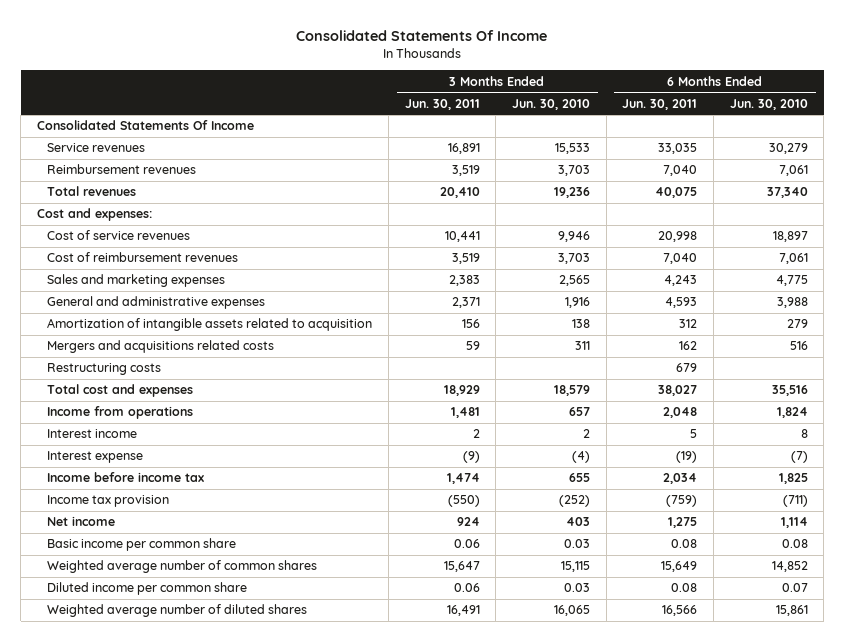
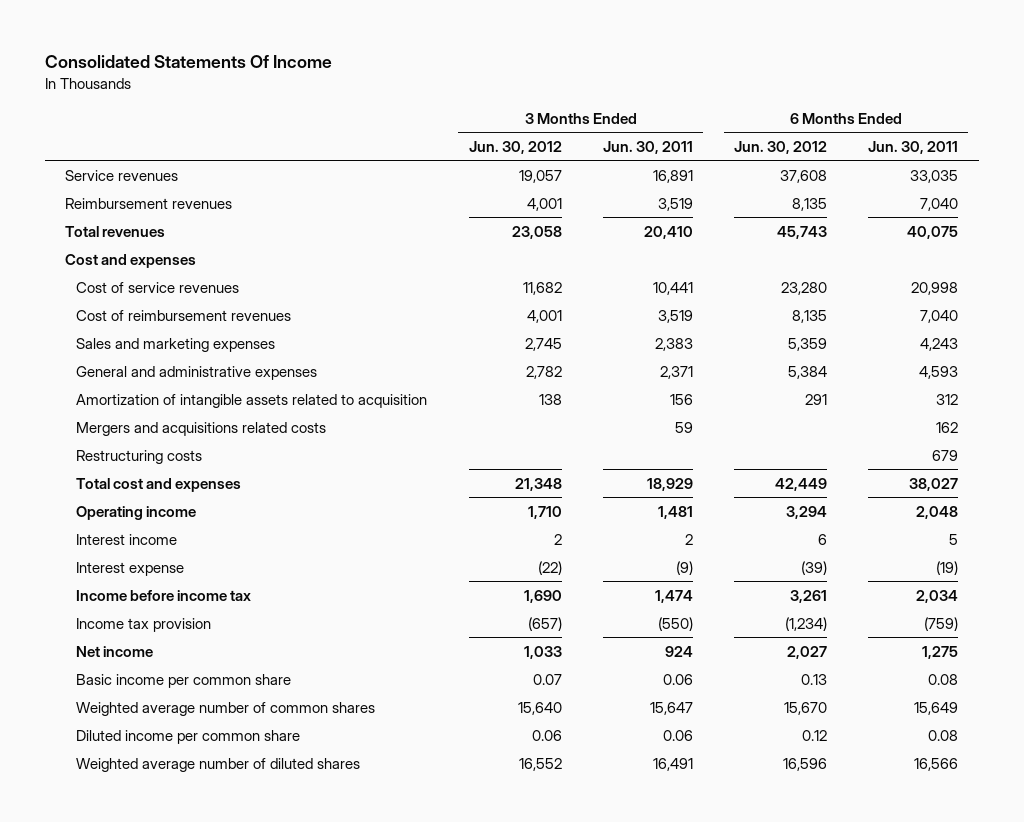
- | 3 Months Ended Jun. 30, 2011 | 3 Months Ended Jun. 30, 2010 | 6 Months Ended Jun. 30, 2011 | 6 Months Ended Jun. 30, 2010
+ | 3 Months Ended Jun. 30, 2012 | 3 Months Ended Jun. 30, 2011 | 6 Months Ended Jun. 30, 2012 | 6 Months Ended Jun. 30, 2011
- Consolidated Statements Of Income
- Cost and expenses:
+ Cost and expenses
- Income from operations | 1,481 | 657 | 2,048 | 1,824
+ Operating income | 1,710 | 1,481 | 3,294 | 2,048

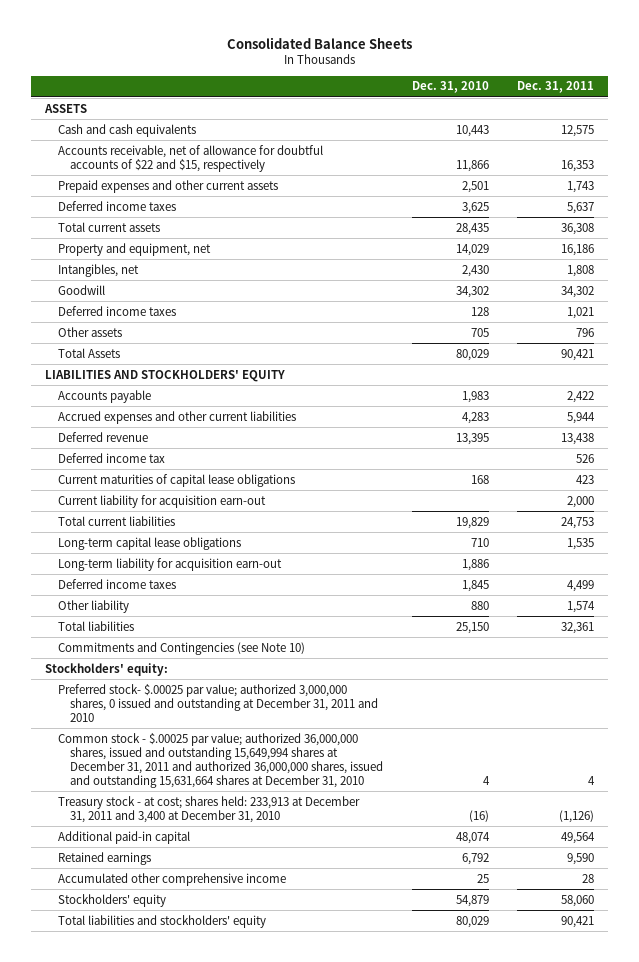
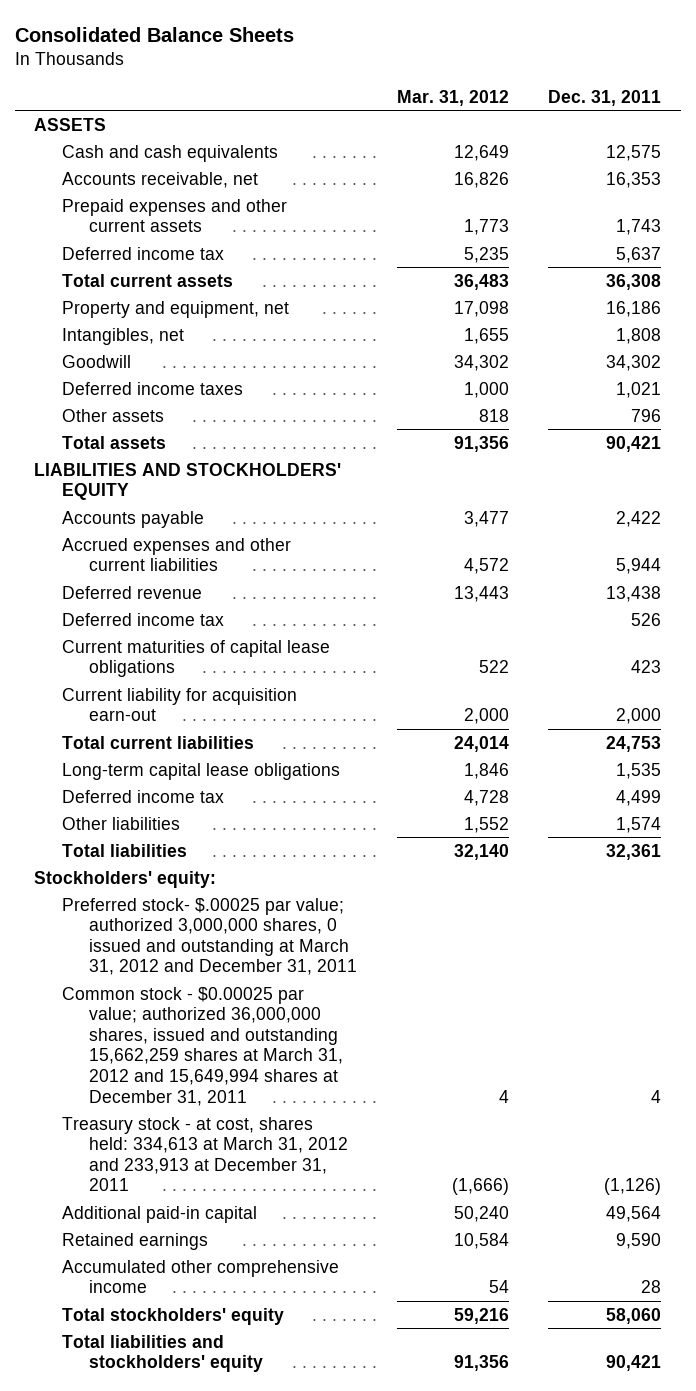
- | Dec. 31, 2010 | Dec. 31, 2011
+ | Mar. 31, 2012 | Dec. 31, 2011
- Accounts receivable, net of allowance for doubtful accounts of $22 and $15, respectively | 11,866 | 16,353
+ Accounts receivable, net | 16,826 | 16,353
- Deferred income taxes | 3,625 | 5,637
+ Deferred income tax | 5,235 | 5,637
- Total Assets | 80,029 | 90,421
+ Total assets | 91,356 | 90,421
- Long-term liability for acquisition earn-out | 1,886 |
- Deferred income taxes | 1,845 | 4,499
- Other liability | 880 | 1,574
+ Deferred income tax | 4,728 | 4,499
+ Other liabilities | 1,552 | 1,574
- Commitments and Contingencies (see Note 10)
- Preferred stock- $.00025 par value; authorized 3,000,000 shares, 0 issued and outstanding at December 31, 2011 and 2010
- Common stock - $.00025 par value; authorized 36,000,000 shares, issued and outstanding 15,649,994 shares at December 31, 2011 and authorized 36,000,000 shares, issued and outstanding 15,631,664 shares at December 31, 2010 | 4 | 4
- Treasury stock - at cost; shares held: 233,913 at December 31, 2011 and 3,400 at December 31, 2010 | (16) | (1,126)
+ Preferred stock- $.00025 par value; authorized 3,000,000 shares, 0 issued and outstanding at March 31, 2012 and December 31, 2011
+ Common stock - $0.00025 par value; authorized 36,000,000 shares, issued and outstanding 15,662,259 shares at March 31, 2012 and 15,649,994 shares at December 31, 2011 | 4 | 4
+ Treasury stock - at cost, shares held: 334,613 at March 31, 2012 and 233,913 at December 31, 2011 | (1,666) | (1,126)
- Stockholders' equity | 54,879 | 58,060
+ Total stockholders' equity | 59,216 | 58,060

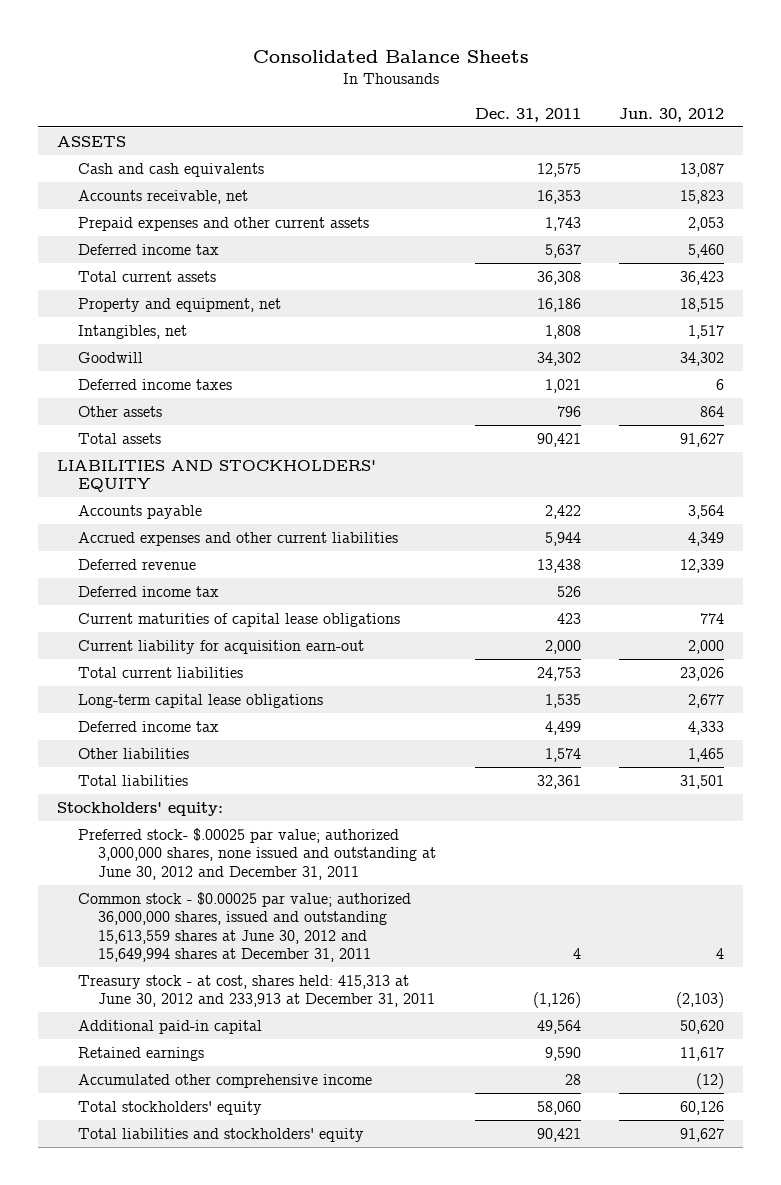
- | Mar. 31, 2012 | Dec. 31, 2011
+ | Dec. 31, 2011 | Jun. 30, 2012
- Preferred stock- $.00025 par value; authorized 3,000,000 shares, 0 issued and outstanding at March 31, 2012 and December 31, 2011
- Common stock - $0.00025 par value; authorized 36,000,000 shares, issued and outstanding 15,662,259 shares at March 31, 2012 and 15,649,994 shares at December 31, 2011 | 4 | 4
- Treasury stock - at cost, shares held: 334,613 at March 31, 2012 and 233,913 at December 31, 2011 | (1,666) | (1,126)
+ Preferred stock- $.00025 par value; authorized 3,000,000 shares, none issued and outstanding at June 30, 2012 and December 31, 2011
+ Common stock - $0.00025 par value; authorized 36,000,000 shares, issued and outstanding 15,613,559 shares at June 30, 2012 and 15,649,994 shares at December 31, 2011 | 4 | 4
+ Treasury stock - at cost, shares held: 415,313 at June 30, 2012 and 233,913 at December 31, 2011 | (1,126) | (2,103)

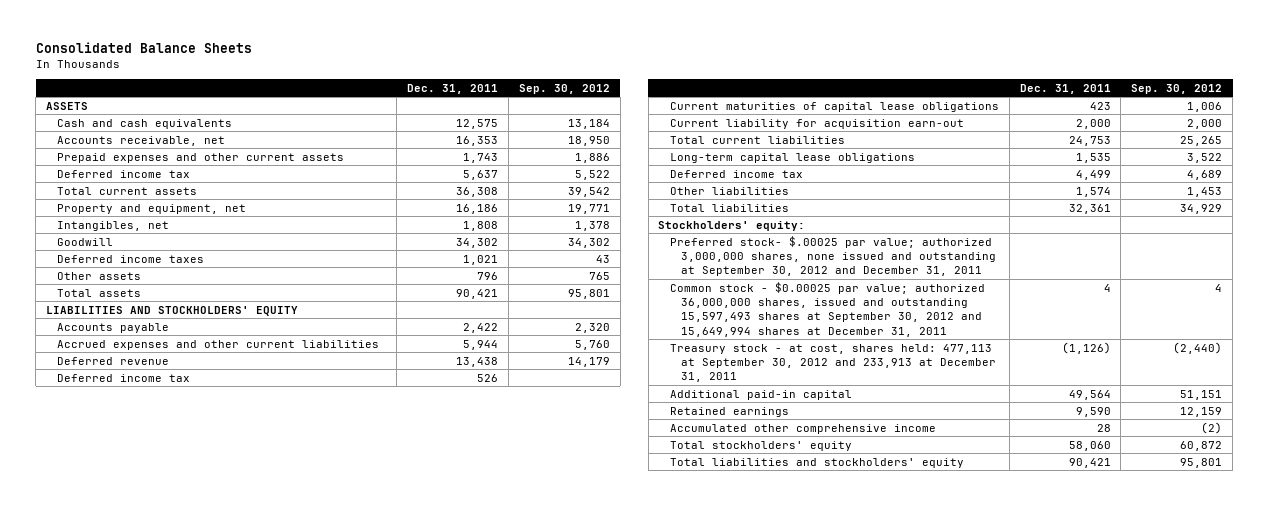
- | Dec. 31, 2011 | Jun. 30, 2012
+ | Dec. 31, 2011 | Sep. 30, 2012
- Preferred stock- $.00025 par value; authorized 3,000,000 shares, none issued and outstanding at June 30, 2012 and December 31, 2011
- Common stock - $0.00025 par value; authorized 36,000,000 shares, issued and outstanding 15,613,559 shares at June 30, 2012 and 15,649,994 shares at December 31, 2011 | 4 | 4
- Treasury stock - at cost, shares held: 415,313 at June 30, 2012 and 233,913 at December 31, 2011 | (1,126) | (2,103)
+ Preferred stock- $.00025 par value; authorized 3,000,000 shares, none issued and outstanding at September 30, 2012 and December 31, 2011
+ Common stock - $0.00025 par value; authorized 36,000,000 shares, issued and outstanding 15,597,493 shares at September 30, 2012 and 15,649,994 shares at December 31, 2011 | 4 | 4
+ Treasury stock - at cost, shares held: 477,113 at September 30, 2012 and 233,913 at December 31, 2011 | (1,126) | (2,440)

